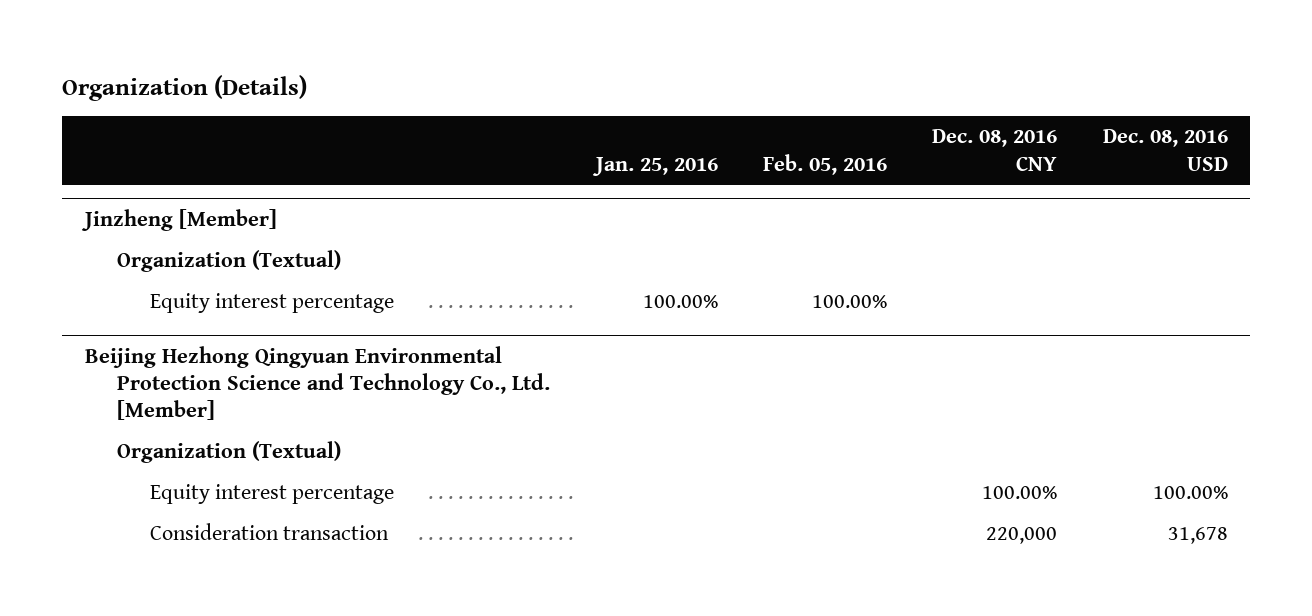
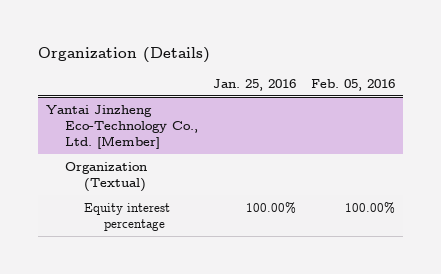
- | Jan. 25, 2016 | Feb. 05, 2016 | Dec. 08, 2016 CNY | Dec. 08, 2016 USD
+ | Jan. 25, 2016 | Feb. 05, 2016
- Jinzheng [Member]
+ Yantai Jinzheng Eco-Technology Co., Ltd. [Member]
- Beijing Hezhong Qingyuan Environmental Protection Science and Technology Co., Ltd. [Member]
- Organization (Textual)
- Equity interest percentage | | | 100.00% | 100.00%
- Consideration transaction | | | 220,000 | 31,678

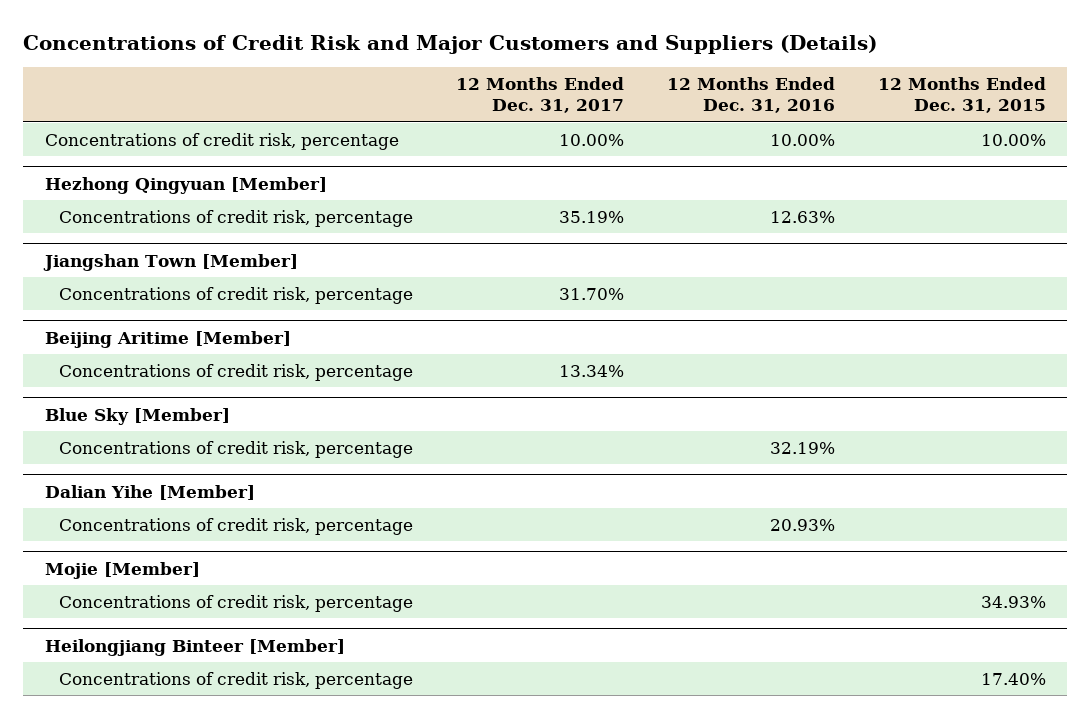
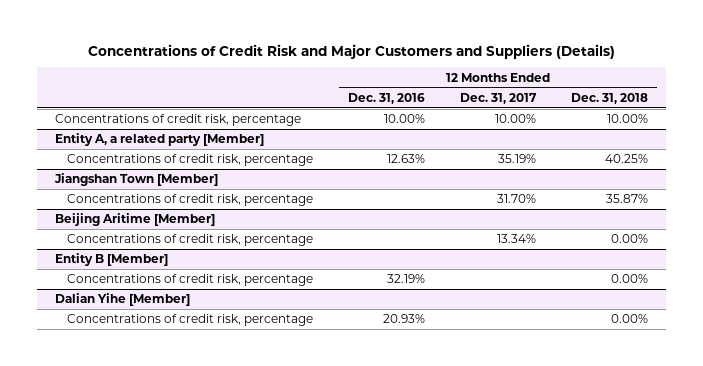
- | 12 Months Ended Dec. 31, 2017 | 12 Months Ended Dec. 31, 2016 | 12 Months Ended Dec. 31, 2015
+ | 12 Months Ended Dec. 31, 2016 | 12 Months Ended Dec. 31, 2017 | 12 Months Ended Dec. 31, 2018
- Hezhong Qingyuan [Member]
+ Entity A, a related party [Member]
- Blue Sky [Member]
+ Entity B [Member]
- Mojie [Member]
- Concentrations of credit risk, percentage | | | 34.93%
- Heilongjiang Binteer [Member]
- Concentrations of credit risk, percentage | | | 17.40%

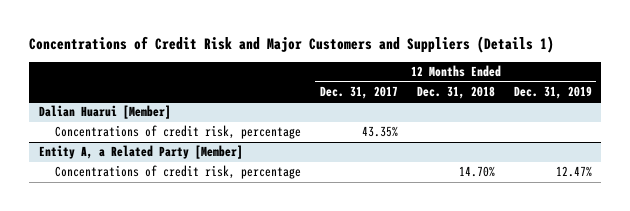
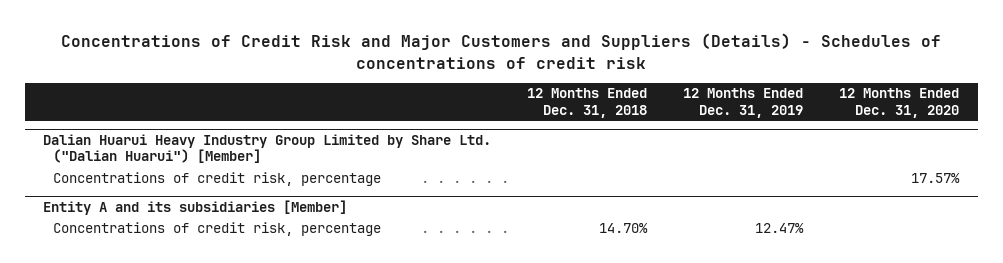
- Concentrations of Credit Risk and Major Customers and Suppliers (Details 1)
+ Concentrations of Credit Risk and Major Customers and Suppliers (Details) - Schedules of concentrations of credit risk
- | 12 Months Ended Dec. 31, 2017 | 12 Months Ended Dec. 31, 2018 | 12 Months Ended Dec. 31, 2019
+ | 12 Months Ended Dec. 31, 2018 | 12 Months Ended Dec. 31, 2019 | 12 Months Ended Dec. 31, 2020
- Dalian Huarui [Member]
+ Dalian Huarui Heavy Industry Group Limited by Share Ltd. ("Dalian Huarui") [Member]
- Entity A, a Related Party [Member]
+ Entity A and its subsidiaries [Member]

